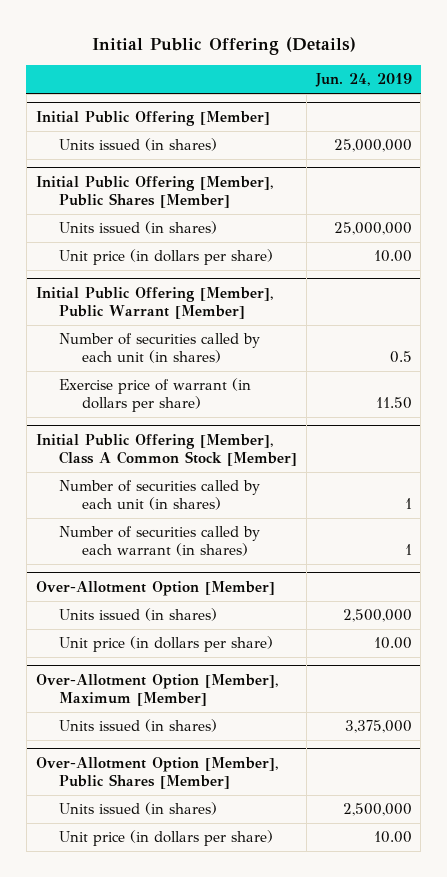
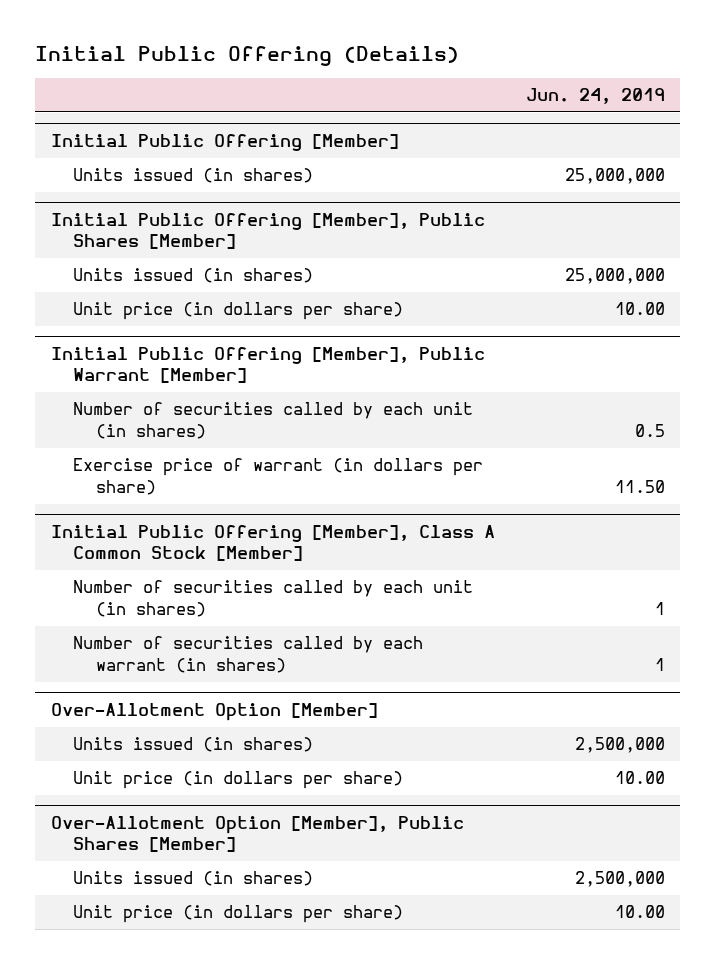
- Over-Allotment Option [Member], Maximum [Member]
- Units issued (in shares) | 3,375,000

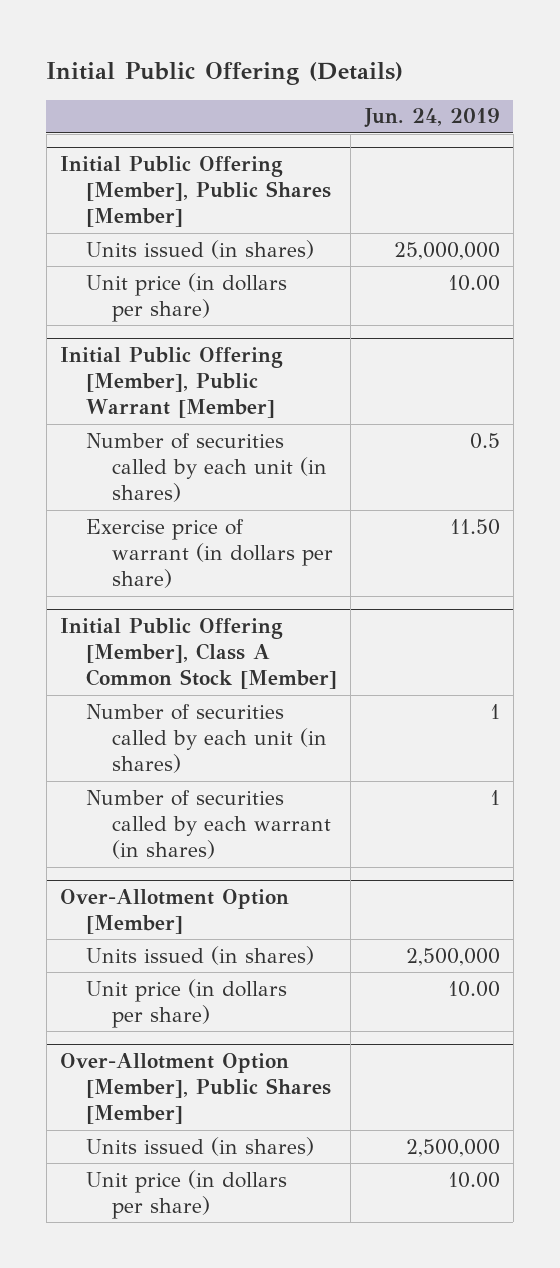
- Initial Public Offering [Member]
- Units issued (in shares) | 25,000,000

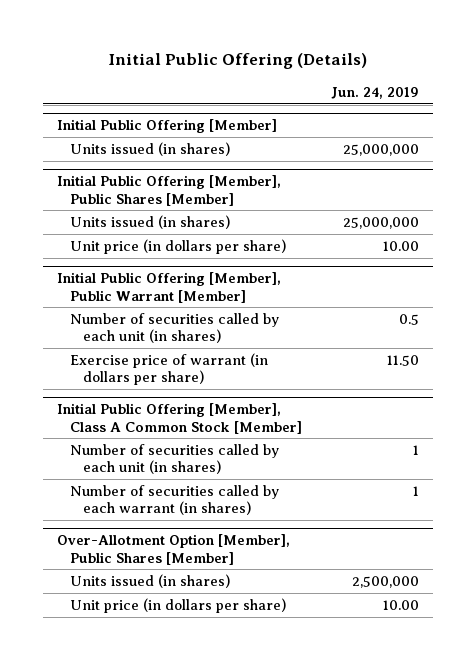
+ Initial Public Offering [Member]
+ Units issued (in shares) | 25,000,000
- Over-Allotment Option [Member]
- Units issued (in shares) | 2,500,000
- Unit price (in dollars per share) | 10.00

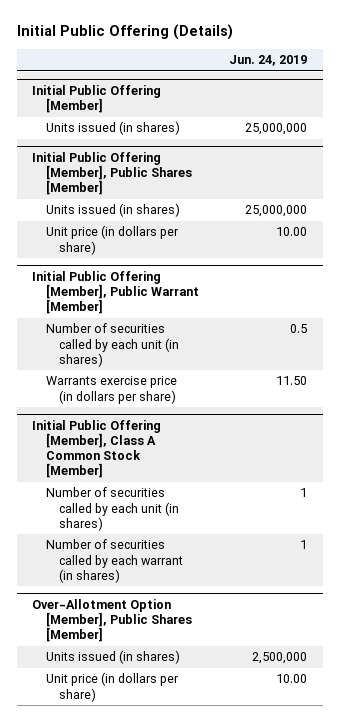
@ Initial Public Offering [Member], Public Warrant [Member]
- Exercise price of warrant (in dollars per share) | 11.50
+ Warrants exercise price (in dollars per share) | 11.50

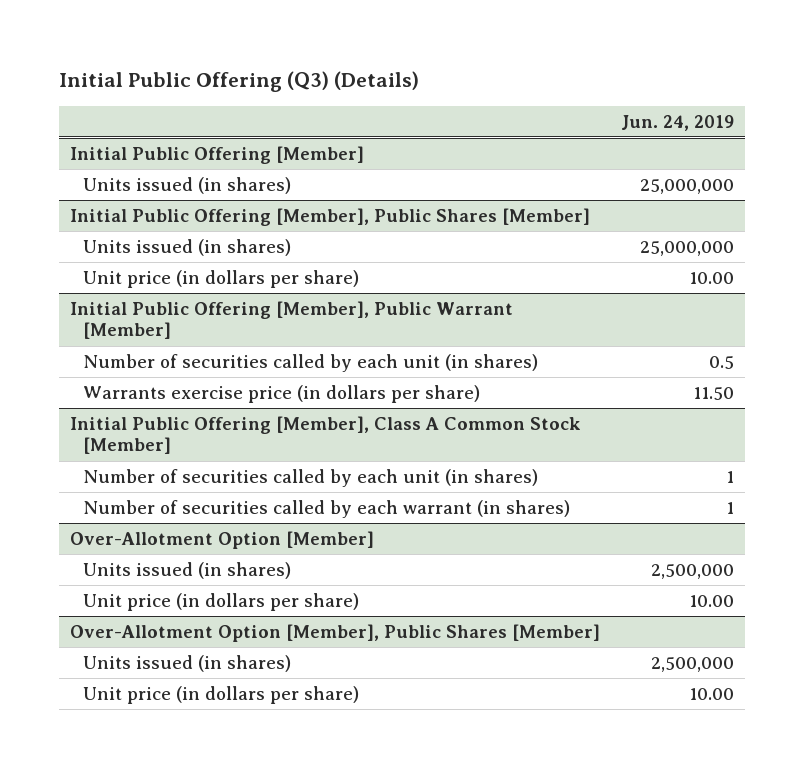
- Initial Public Offering (Details)
+ Initial Public Offering (Q3) (Details)
+ Over-Allotment Option [Member]
+ Units issued (in shares) | 2,500,000
+ Unit price (in dollars per share) | 10.00

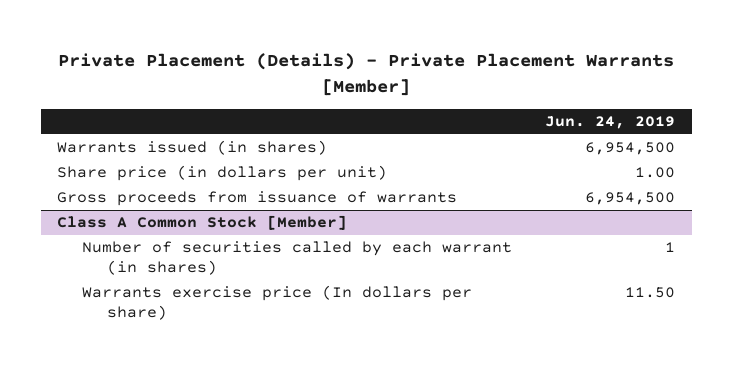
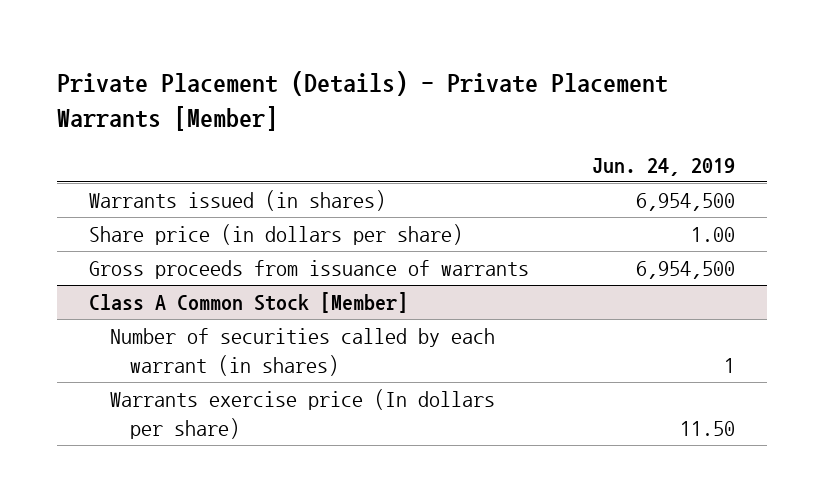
- Share price (in dollars per unit) | 1.00
+ Share price (in dollars per share) | 1.00

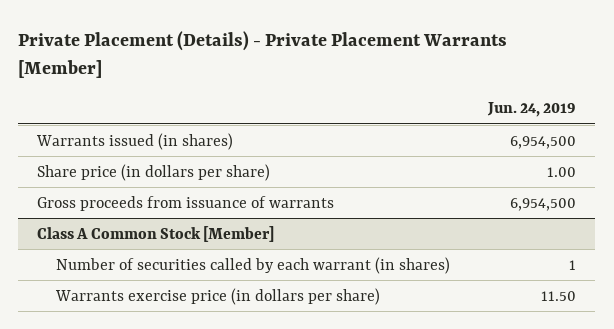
@ Class A Common Stock [Member]
- Warrants exercise price (In dollars per share) | 11.50
+ Warrants exercise price (in dollars per share) | 11.50

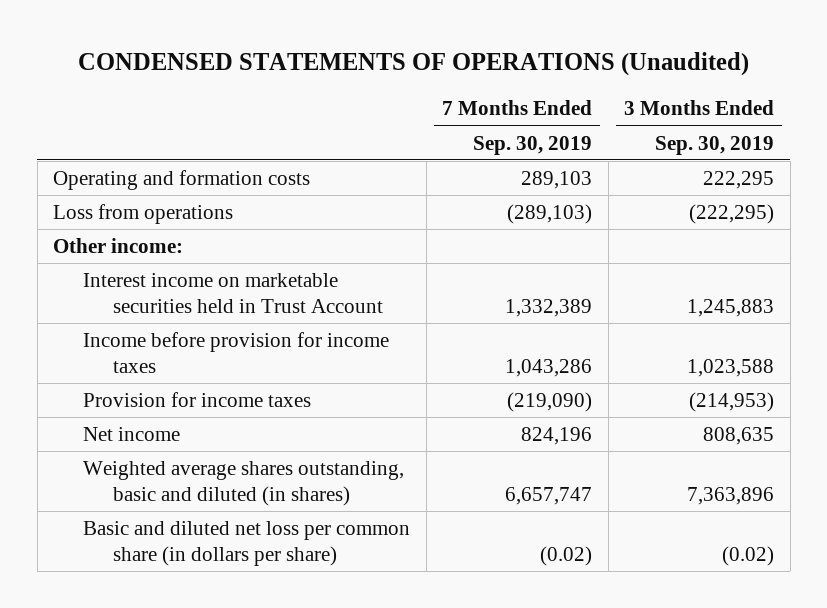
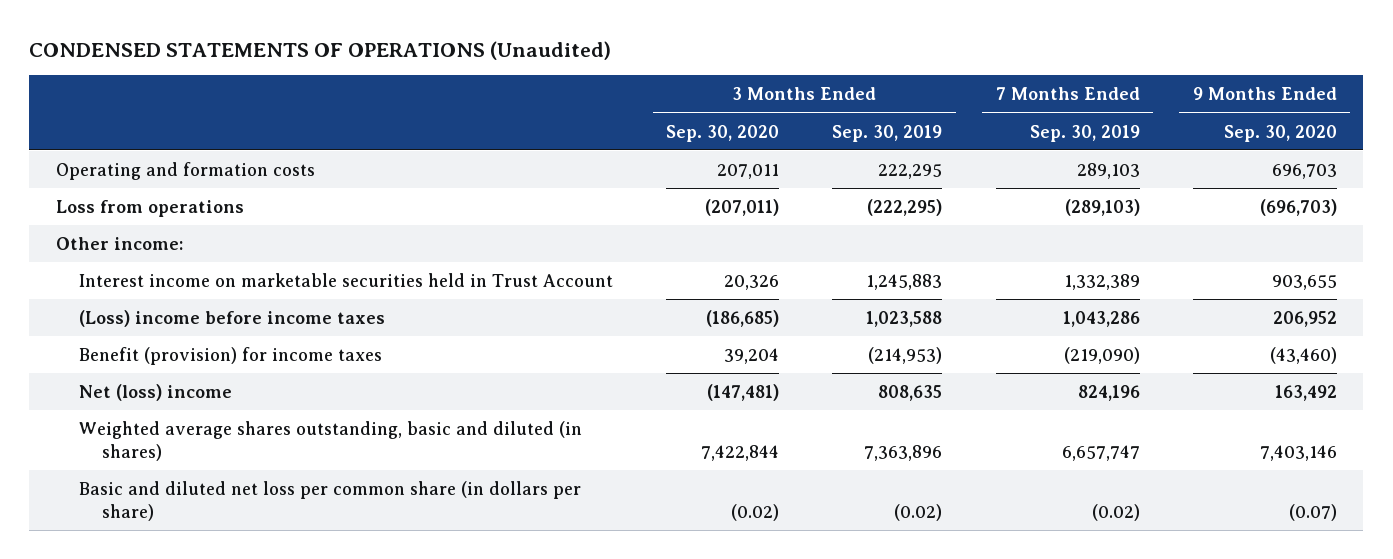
- | 7 Months Ended Sep. 30, 2019 | 3 Months Ended Sep. 30, 2019
+ | 3 Months Ended Sep. 30, 2020 | 3 Months Ended Sep. 30, 2019 | 7 Months Ended Sep. 30, 2019 | 9 Months Ended Sep. 30, 2020
- Income before provision for income taxes | 1,043,286 | 1,023,588
- Provision for income taxes | (219,090) | (214,953)
- Net income | 824,196 | 808,635
+ (Loss) income before income taxes | (186,685) | 1,023,588 | 1,043,286 | 206,952
+ Benefit (provision) for income taxes | 39,204 | (214,953) | (219,090) | (43,460)
+ Net (loss) income | (147,481) | 808,635 | 824,196 | 163,492

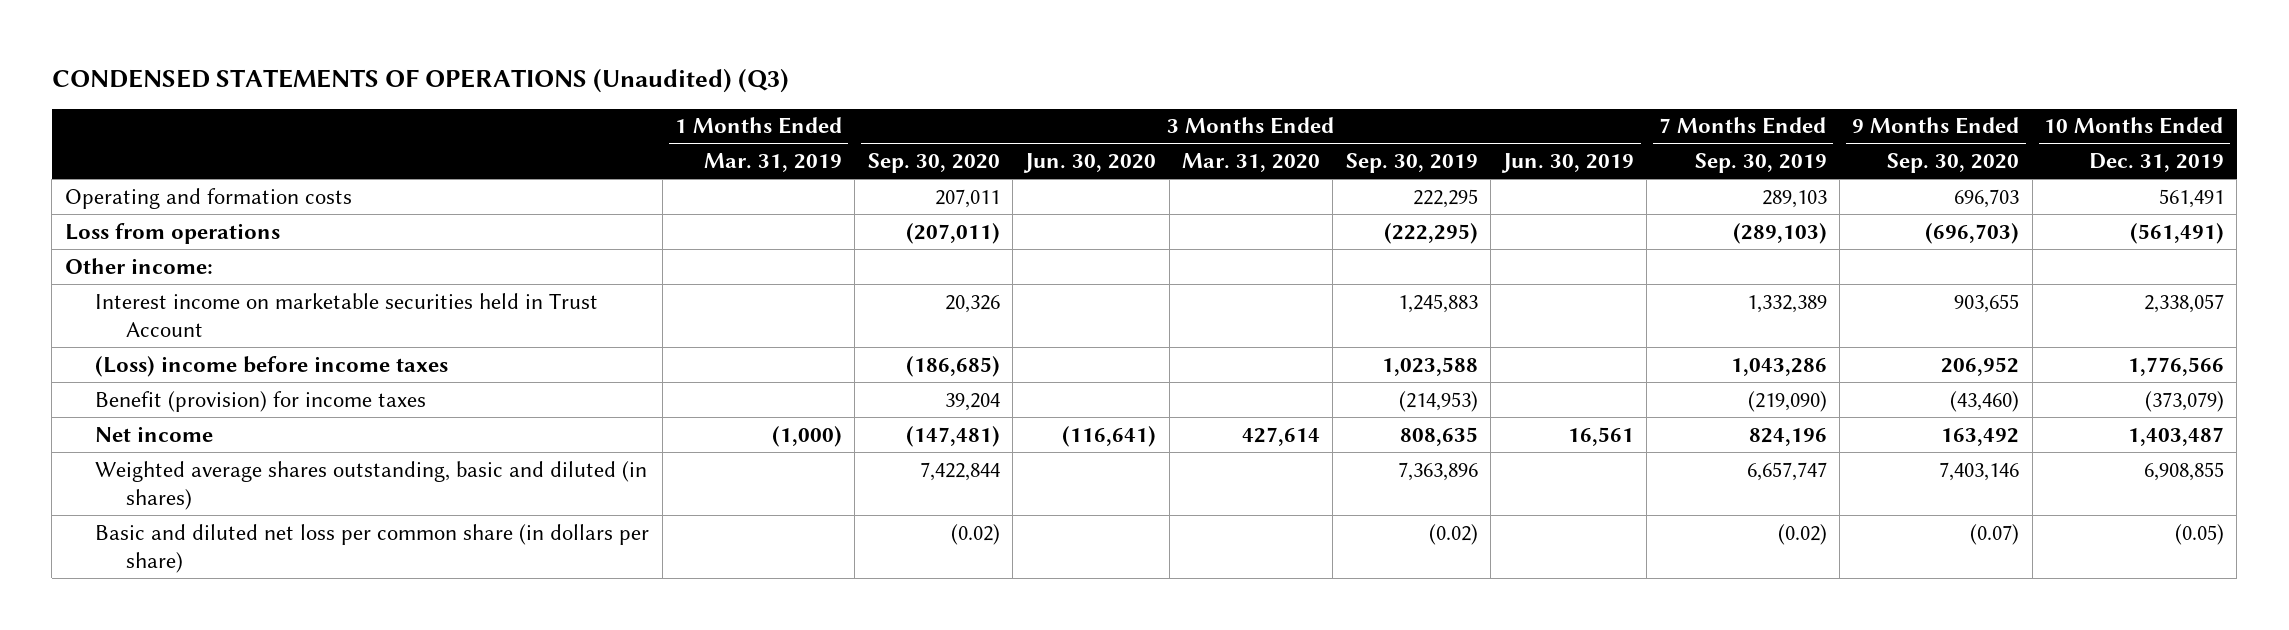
- CONDENSED STATEMENTS OF OPERATIONS (Unaudited)
+ CONDENSED STATEMENTS OF OPERATIONS (Unaudited) (Q3)
- | 3 Months Ended Sep. 30, 2020 | 3 Months Ended Sep. 30, 2019 | 7 Months Ended Sep. 30, 2019 | 9 Months Ended Sep. 30, 2020
+ | 1 Months Ended Mar. 31, 2019 | 3 Months Ended Sep. 30, 2020 | 3 Months Ended Jun. 30, 2020 | 3 Months Ended Mar. 31, 2020 | 3 Months Ended Sep. 30, 2019 | 3 Months Ended Jun. 30, 2019 | 7 Months Ended Sep. 30, 2019 | 9 Months Ended Sep. 30, 2020 | 10 Months Ended Dec. 31, 2019
- Net (loss) income | (147,481) | 808,635 | 824,196 | 163,492
+ Net income | (1,000) | (147,481) | (116,641) | 427,614 | 808,635 | 16,561 | 824,196 | 163,492 | 1,403,487

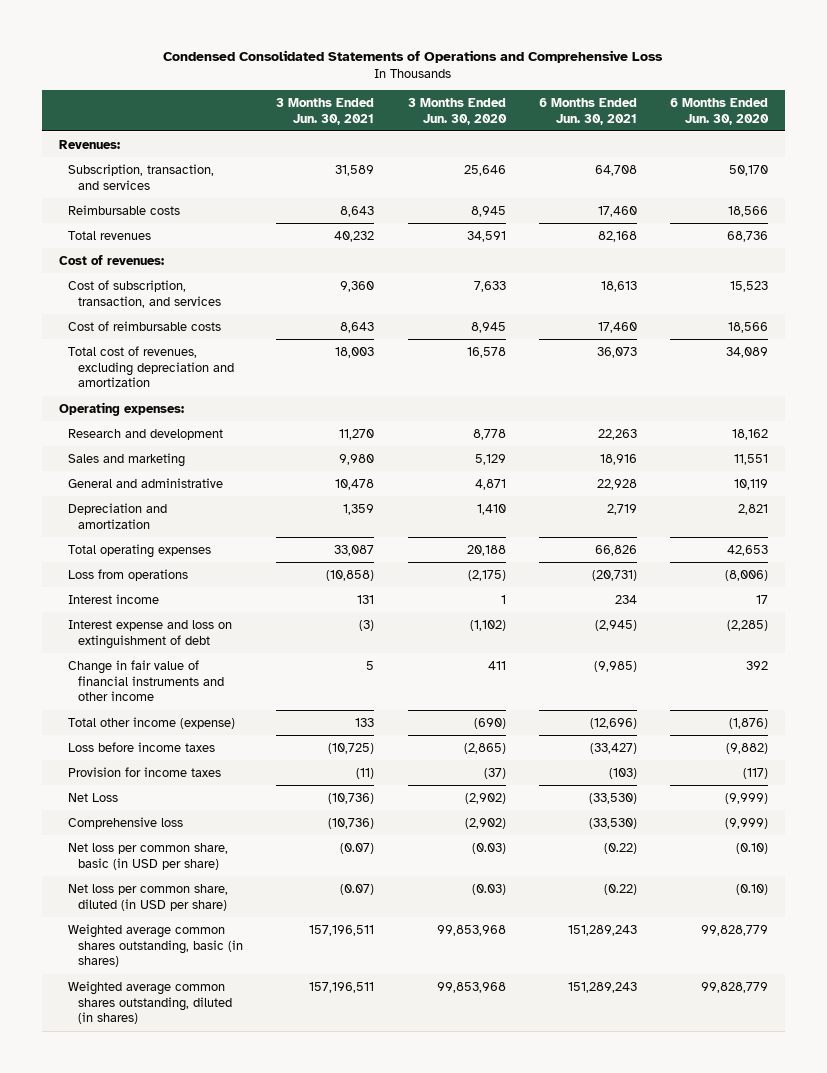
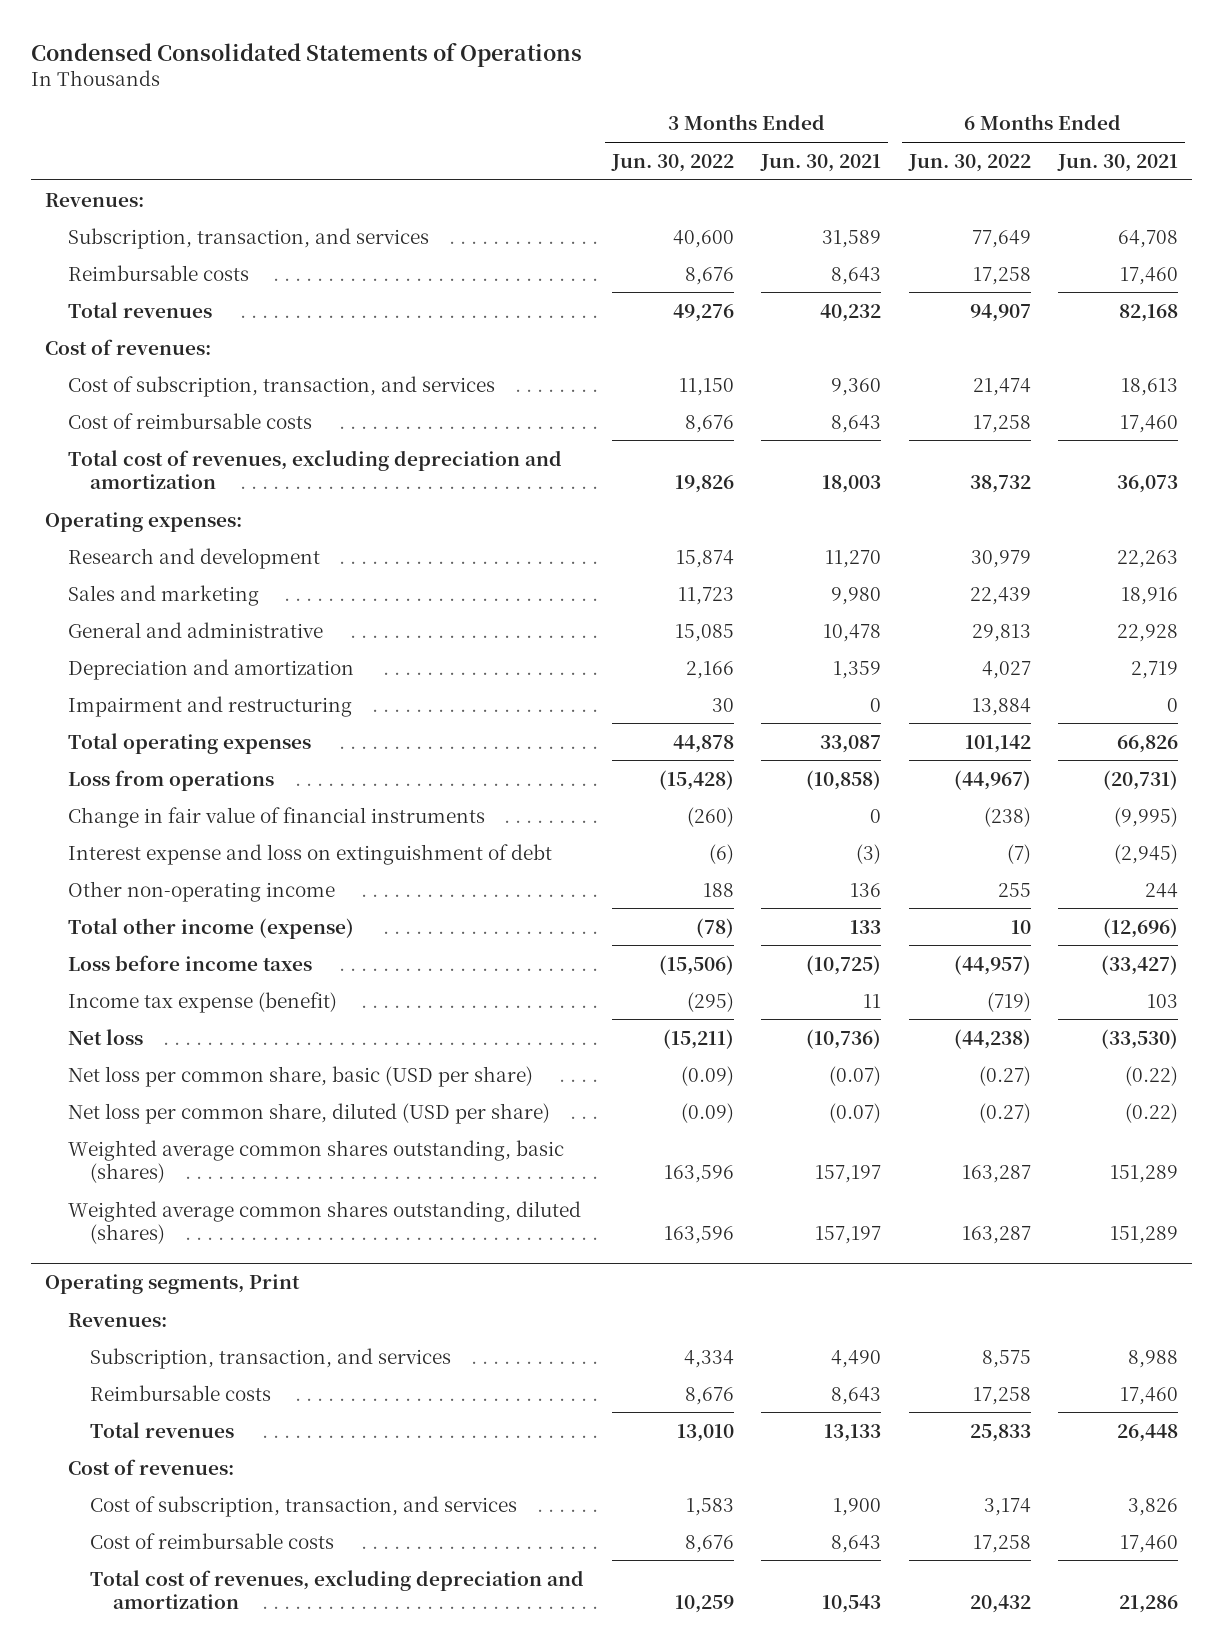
- Condensed Consolidated Statements of Operations and Comprehensive Loss
+ Condensed Consolidated Statements of Operations
- | 3 Months Ended Jun. 30, 2021 | 3 Months Ended Jun. 30, 2020 | 6 Months Ended Jun. 30, 2021 | 6 Months Ended Jun. 30, 2020
+ | 3 Months Ended Jun. 30, 2022 | 3 Months Ended Jun. 30, 2021 | 6 Months Ended Jun. 30, 2022 | 6 Months Ended Jun. 30, 2021
+ Impairment and restructuring | 30 | 0 | 13,884 | 0
- Interest income | 131 | 1 | 234 | 17
+ Change in fair value of financial instruments | (260) | 0 | (238) | (9,995)
- Change in fair value of financial instruments and other income | 5 | 411 | (9,985) | 392
+ Other non-operating income | 188 | 136 | 255 | 244
- Provision for income taxes | (11) | (37) | (103) | (117)
- Net Loss | (10,736) | (2,902) | (33,530) | (9,999)
- Comprehensive loss | (10,736) | (2,902) | (33,530) | (9,999)
- Net loss per common share, basic (in USD per share) | (0.07) | (0.03) | (0.22) | (0.10)
- Net loss per common share, diluted (in USD per share) | (0.07) | (0.03) | (0.22) | (0.10)
- Weighted average common shares outstanding, basic (in shares) | 157,196,511 | 99,853,968 | 151,289,243 | 99,828,779
- Weighted average common shares outstanding, diluted (in shares) | 157,196,511 | 99,853,968 | 151,289,243 | 99,828,779
+ Income tax expense (benefit) | (295) | 11 | (719) | 103
+ Net loss | (15,211) | (10,736) | (44,238) | (33,530)
+ Net loss per common share, basic (USD per share) | (0.09) | (0.07) | (0.27) | (0.22)
+ Net loss per common share, diluted (USD per share) | (0.09) | (0.07) | (0.27) | (0.22)
+ Weighted average common shares outstanding, basic (shares) | 163,596 | 157,197 | 163,287 | 151,289
+ Weighted average common shares outstanding, diluted (shares) | 163,596 | 157,197 | 163,287 | 151,289
+ Operating segments, Print
+ Revenues:
+ Subscription, transaction, and services | 4,334 | 4,490 | 8,575 | 8,988
+ Reimbursable costs | 8,676 | 8,643 | 17,258 | 17,460
+ Total revenues | 13,010 | 13,133 | 25,833 | 26,448
+ Cost of revenues:
+ Cost of subscription, transaction, and services | 1,583 | 1,900 | 3,174 | 3,826
+ Cost of reimbursable costs | 8,676 | 8,643 | 17,258 | 17,460
+ Total cost of revenues, excluding depreciation and amortization | 10,259 | 10,543 | 20,432 | 21,286

